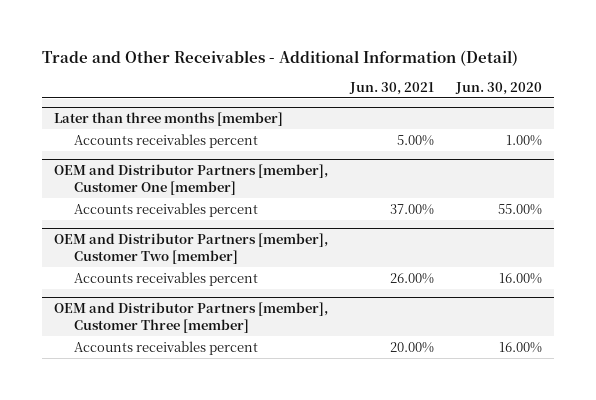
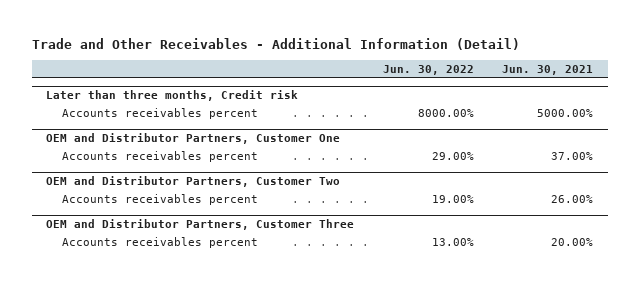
- | Jun. 30, 2021 | Jun. 30, 2020
+ | Jun. 30, 2022 | Jun. 30, 2021
- Later than three months [member]
- Accounts receivables percent | 5.00% | 1.00%
- OEM and Distributor Partners [member], Customer One [member]
+ Later than three months, Credit risk
+ Accounts receivables percent | 8000.00% | 5000.00%
+ OEM and Distributor Partners, Customer One
- OEM and Distributor Partners [member], Customer Two [member]
+ OEM and Distributor Partners, Customer Two
- OEM and Distributor Partners [member], Customer Three [member]
+ OEM and Distributor Partners, Customer Three

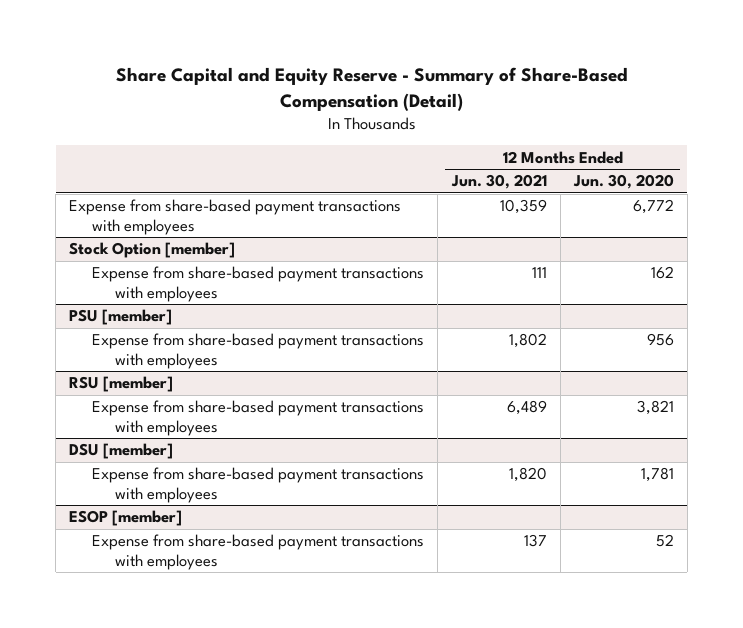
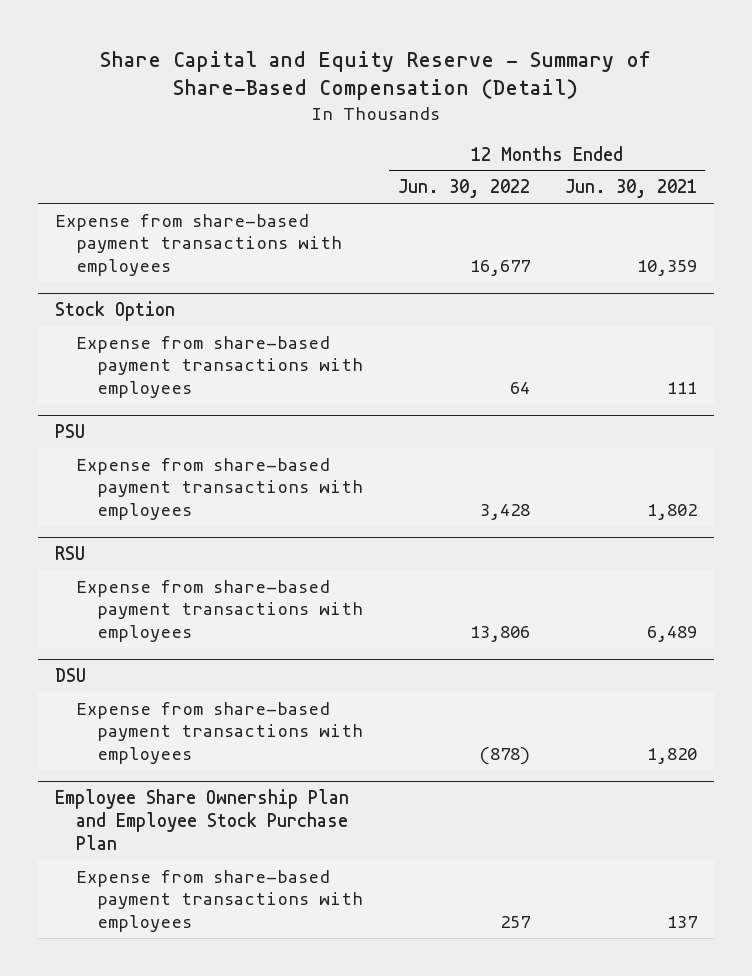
- | 12 Months Ended Jun. 30, 2021 | 12 Months Ended Jun. 30, 2020
+ | 12 Months Ended Jun. 30, 2022 | 12 Months Ended Jun. 30, 2021
- Stock Option [member]
+ Stock Option
- PSU [member]
+ PSU
- RSU [member]
+ RSU
- DSU [member]
+ DSU
- ESOP [member]
+ Employee Share Ownership Plan and Employee Stock Purchase Plan

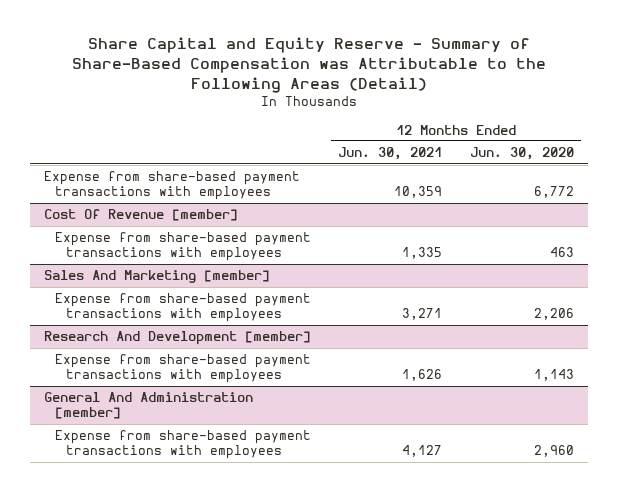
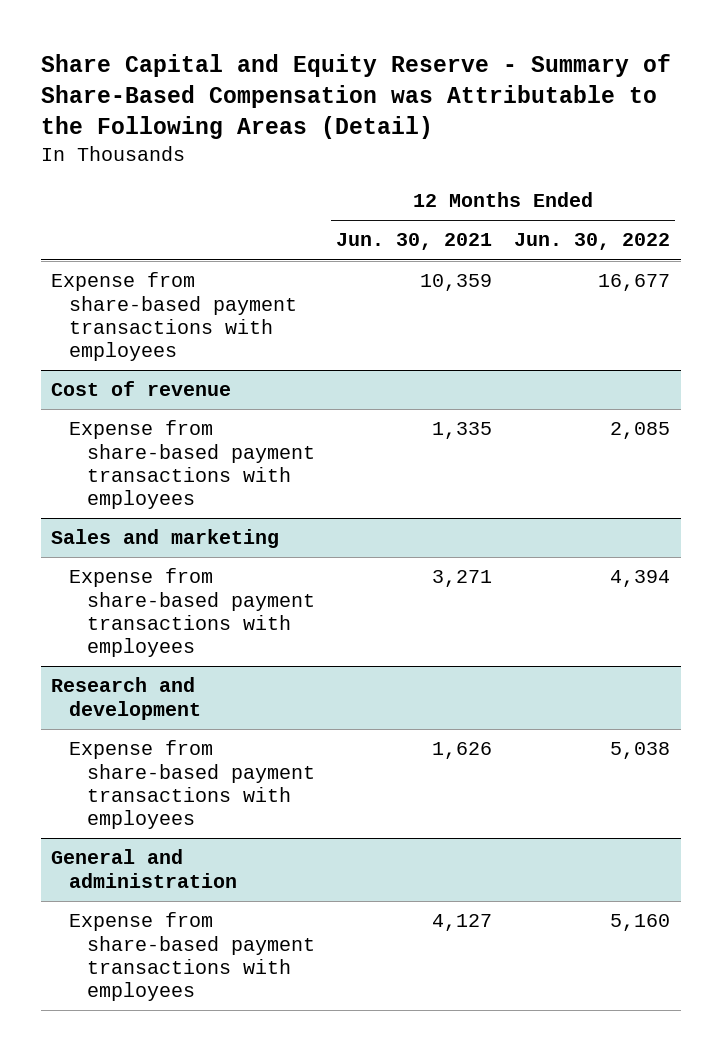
- | 12 Months Ended Jun. 30, 2021 | 12 Months Ended Jun. 30, 2020
+ | 12 Months Ended Jun. 30, 2021 | 12 Months Ended Jun. 30, 2022
- Cost Of Revenue [member]
+ Cost of revenue
- Sales And Marketing [member]
+ Sales and marketing
- Research And Development [member]
+ Research and development
- General And Administration [member]
+ General and administration

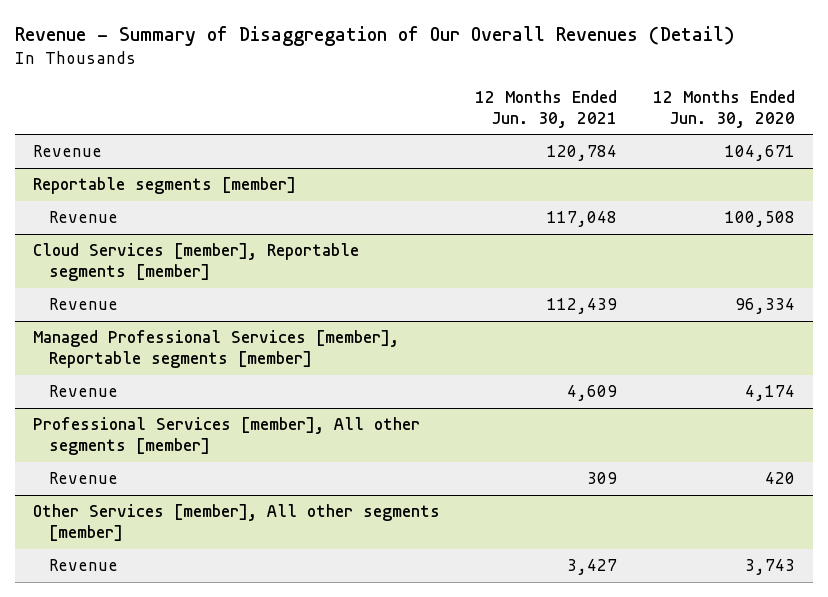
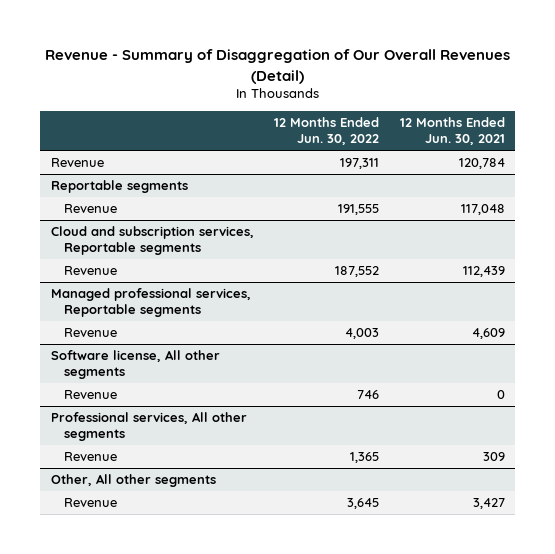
- | 12 Months Ended Jun. 30, 2021 | 12 Months Ended Jun. 30, 2020
+ | 12 Months Ended Jun. 30, 2022 | 12 Months Ended Jun. 30, 2021
- Reportable segments [member]
+ Reportable segments
- Cloud Services [member], Reportable segments [member]
+ Cloud and subscription services, Reportable segments
- Managed Professional Services [member], Reportable segments [member]
+ Managed professional services, Reportable segments
- Professional Services [member], All other segments [member]
+ Software license, All other segments
+ Revenue | 746 | 0
+ Professional services, All other segments
- Other Services [member], All other segments [member]
+ Other, All other segments

